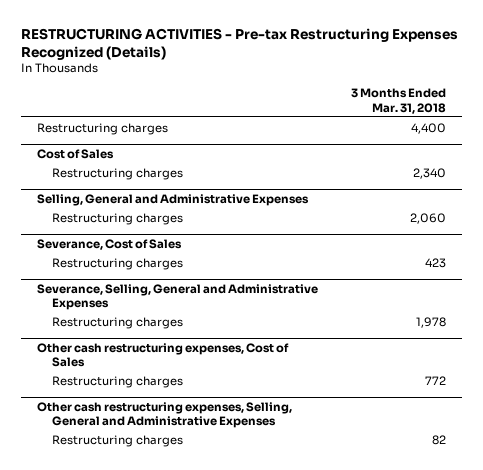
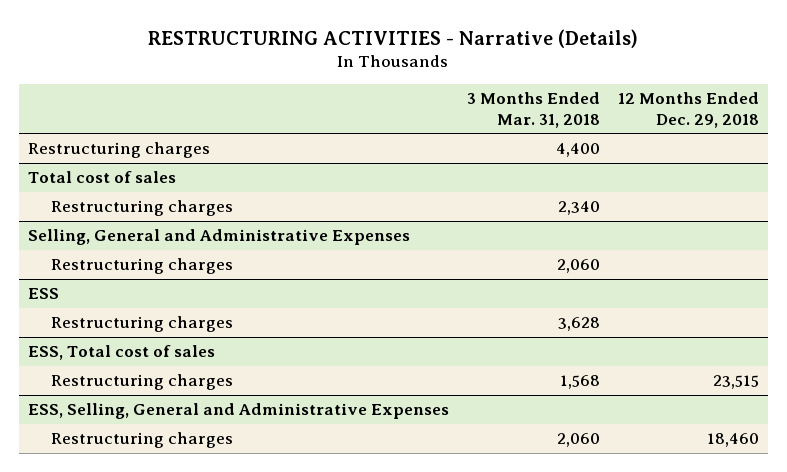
- RESTRUCTURING ACTIVITIES - Pre-tax Restructuring Expenses Recognized (Details)
+ RESTRUCTURING ACTIVITIES - Narrative (Details)
- | 3 Months Ended Mar. 31, 2018
+ | 3 Months Ended Mar. 31, 2018 | 12 Months Ended Dec. 29, 2018
- Cost of Sales
+ Total cost of sales
- Severance, Cost of Sales
- Restructuring charges | 423
- Severance, Selling, General and Administrative Expenses
- Restructuring charges | 1,978
- Other cash restructuring expenses, Cost of Sales
- Restructuring charges | 772
- Other cash restructuring expenses, Selling, General and Administrative Expenses
- Restructuring charges | 82
+ ESS
+ Restructuring charges | 3,628 |
+ ESS, Total cost of sales
+ Restructuring charges | 1,568 | 23,515
+ ESS, Selling, General and Administrative Expenses
+ Restructuring charges | 2,060 | 18,460

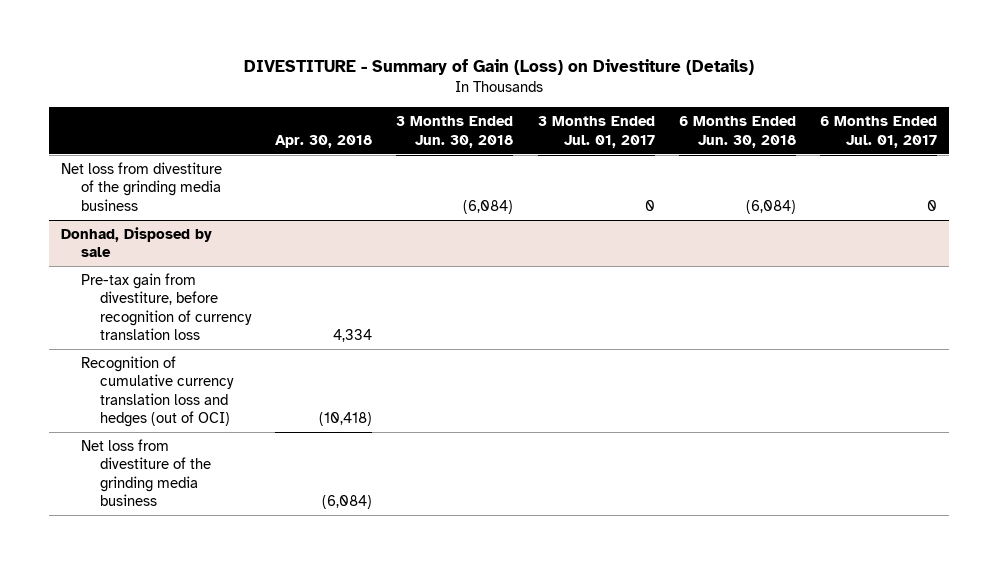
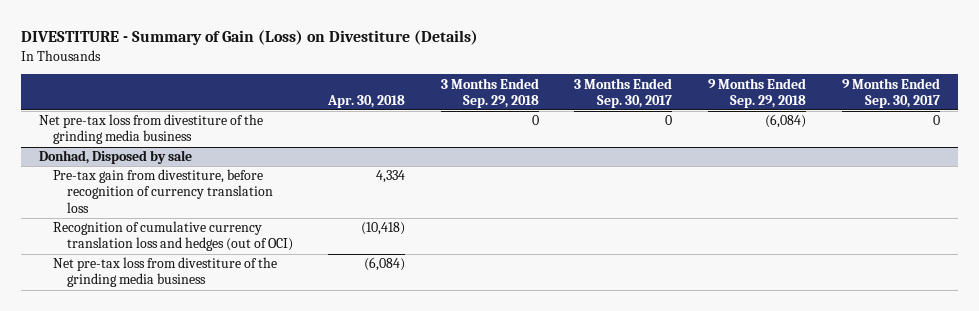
- | Apr. 30, 2018 | 3 Months Ended Jun. 30, 2018 | 3 Months Ended Jul. 01, 2017 | 6 Months Ended Jun. 30, 2018 | 6 Months Ended Jul. 01, 2017
+ | Apr. 30, 2018 | 3 Months Ended Sep. 29, 2018 | 3 Months Ended Sep. 30, 2017 | 9 Months Ended Sep. 29, 2018 | 9 Months Ended Sep. 30, 2017
- Net loss from divestiture of the grinding media business | | (6,084) | 0 | (6,084) | 0
+ Net pre-tax loss from divestiture of the grinding media business | | 0 | 0 | (6,084) | 0
@ Donhad, Disposed by sale
- Net loss from divestiture of the grinding media business | (6,084) | | | |
+ Net pre-tax loss from divestiture of the grinding media business | (6,084) | | | |

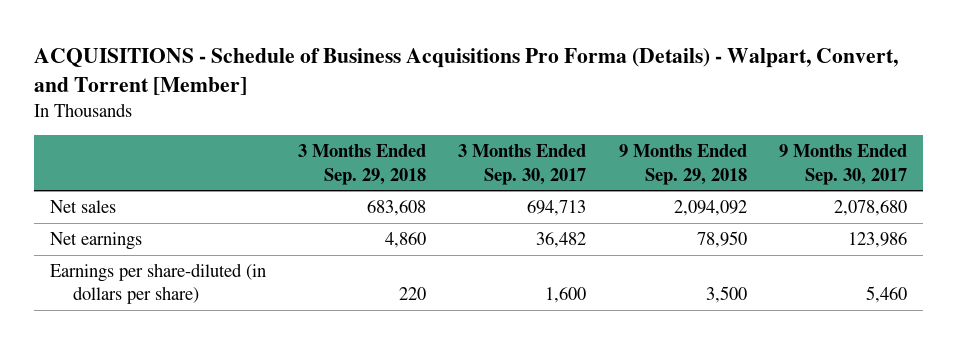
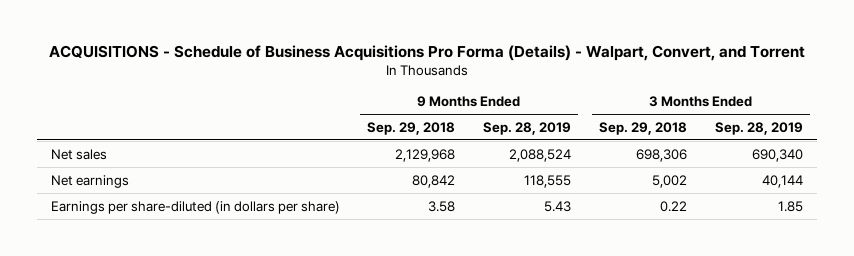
- ACQUISITIONS - Schedule of Business Acquisitions Pro Forma (Details) - Walpart, Convert, and Torrent [Member]
+ ACQUISITIONS - Schedule of Business Acquisitions Pro Forma (Details) - Walpart, Convert, and Torrent
- | 3 Months Ended Sep. 29, 2018 | 3 Months Ended Sep. 30, 2017 | 9 Months Ended Sep. 29, 2018 | 9 Months Ended Sep. 30, 2017
+ | 9 Months Ended Sep. 29, 2018 | 9 Months Ended Sep. 28, 2019 | 3 Months Ended Sep. 29, 2018 | 3 Months Ended Sep. 28, 2019
- Net sales | 683,608 | 694,713 | 2,094,092 | 2,078,680
- Net earnings | 4,860 | 36,482 | 78,950 | 123,986
- Earnings per share-diluted (in dollars per share) | 220 | 1,600 | 3,500 | 5,460
+ Net sales | 2,129,968 | 2,088,524 | 698,306 | 690,340
+ Net earnings | 80,842 | 118,555 | 5,002 | 40,144
+ Earnings per share-diluted (in dollars per share) | 3.58 | 5.43 | 0.22 | 1.85

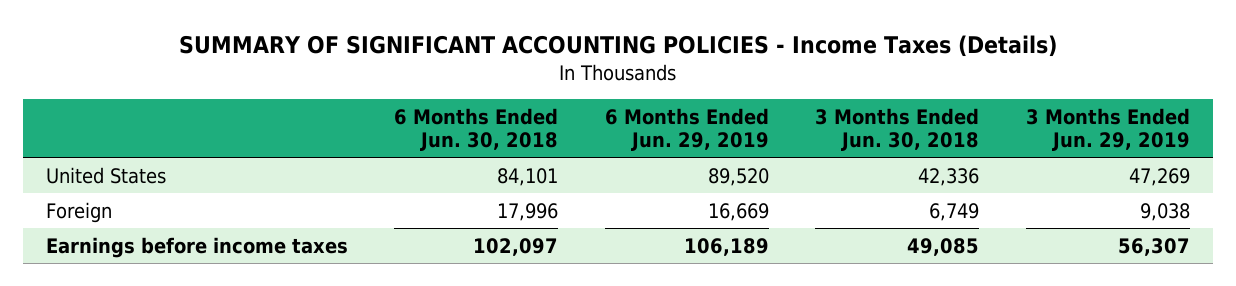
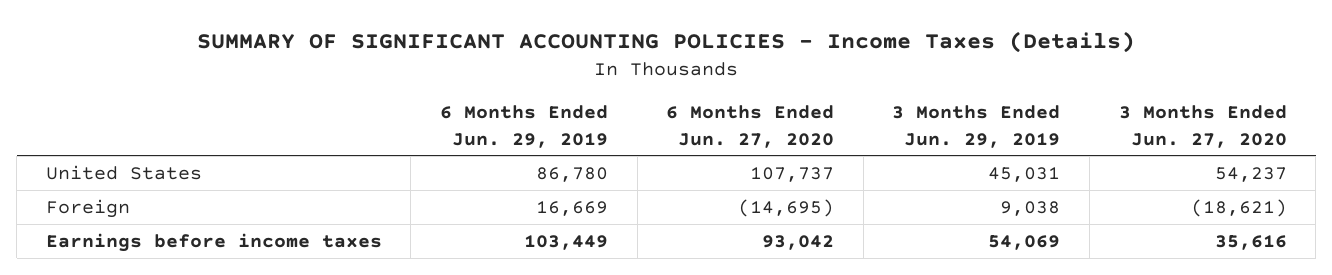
- | 6 Months Ended Jun. 30, 2018 | 6 Months Ended Jun. 29, 2019 | 3 Months Ended Jun. 30, 2018 | 3 Months Ended Jun. 29, 2019
+ | 6 Months Ended Jun. 29, 2019 | 6 Months Ended Jun. 27, 2020 | 3 Months Ended Jun. 29, 2019 | 3 Months Ended Jun. 27, 2020
- United States | 84,101 | 89,520 | 42,336 | 47,269
+ United States | 86,780 | 107,737 | 45,031 | 54,237
- Earnings before income taxes | 102,097 | 106,189 | 49,085 | 56,307
+ Earnings before income taxes | 103,449 | 93,042 | 54,069 | 35,616

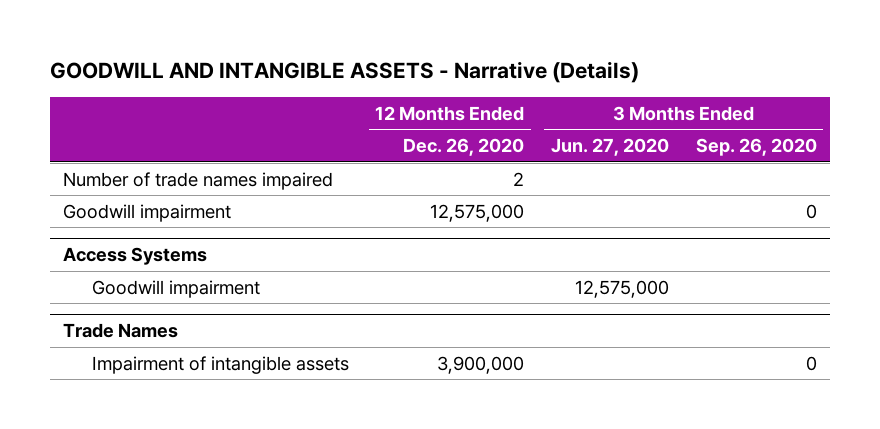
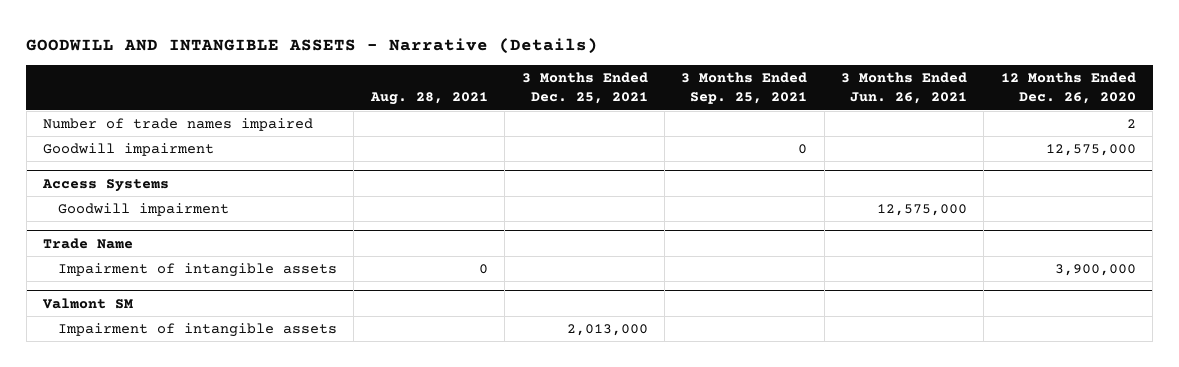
- | 12 Months Ended Dec. 26, 2020 | 3 Months Ended Jun. 27, 2020 | 3 Months Ended Sep. 26, 2020
+ | Aug. 28, 2021 | 3 Months Ended Dec. 25, 2021 | 3 Months Ended Sep. 25, 2021 | 3 Months Ended Jun. 26, 2021 | 12 Months Ended Dec. 26, 2020
- Trade Names
+ Trade Name
+ Valmont SM
+ Impairment of intangible assets | | 2,013,000 | | |

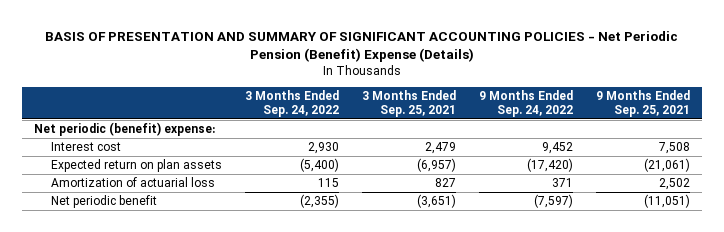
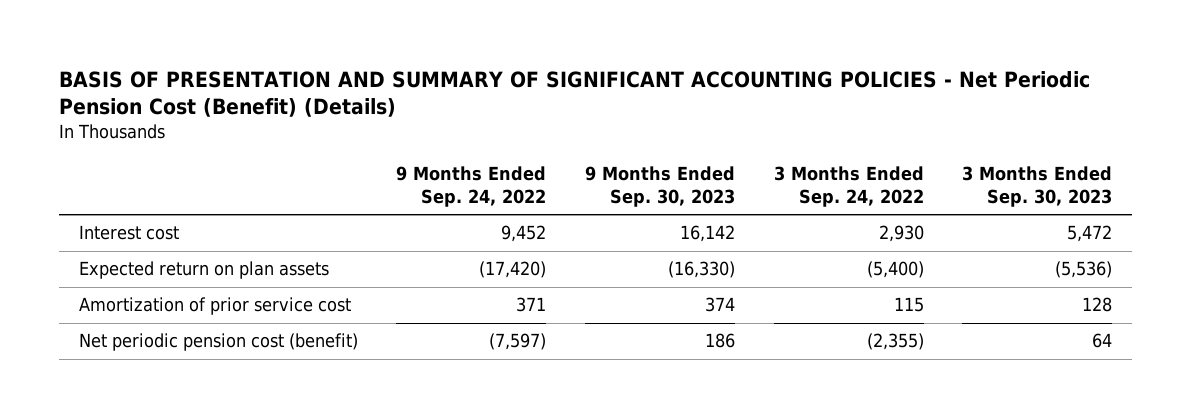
- BASIS OF PRESENTATION AND SUMMARY OF SIGNIFICANT ACCOUNTING POLICIES - Net Periodic Pension (Benefit) Expense (Details)
+ BASIS OF PRESENTATION AND SUMMARY OF SIGNIFICANT ACCOUNTING POLICIES - Net Periodic Pension Cost (Benefit) (Details)
- | 3 Months Ended Sep. 24, 2022 | 3 Months Ended Sep. 25, 2021 | 9 Months Ended Sep. 24, 2022 | 9 Months Ended Sep. 25, 2021
+ | 9 Months Ended Sep. 24, 2022 | 9 Months Ended Sep. 30, 2023 | 3 Months Ended Sep. 24, 2022 | 3 Months Ended Sep. 30, 2023
- Net periodic (benefit) expense:
- Amortization of actuarial loss | 115 | 827 | 371 | 2,502
- Net periodic benefit | (2,355) | (3,651) | (7,597) | (11,051)
+ Amortization of prior service cost | 371 | 374 | 115 | 128
+ Net periodic pension cost (benefit) | (7,597) | 186 | (2,355) | 64

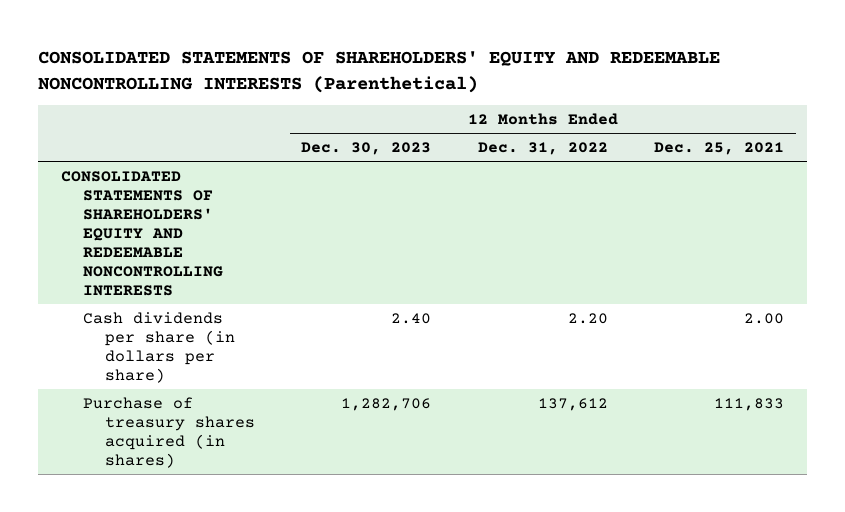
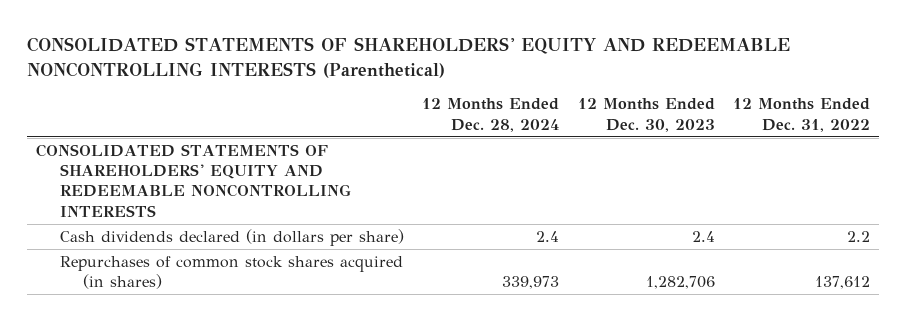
- | 12 Months Ended Dec. 30, 2023 | 12 Months Ended Dec. 31, 2022 | 12 Months Ended Dec. 25, 2021
+ | 12 Months Ended Dec. 28, 2024 | 12 Months Ended Dec. 30, 2023 | 12 Months Ended Dec. 31, 2022
- Cash dividends per share (in dollars per share) | 2.40 | 2.20 | 2.00
- Purchase of treasury shares acquired (in shares) | 1,282,706 | 137,612 | 111,833
+ Cash dividends declared (in dollars per share) | 2.4 | 2.4 | 2.2
+ Repurchases of common stock shares acquired (in shares) | 339,973 | 1,282,706 | 137,612

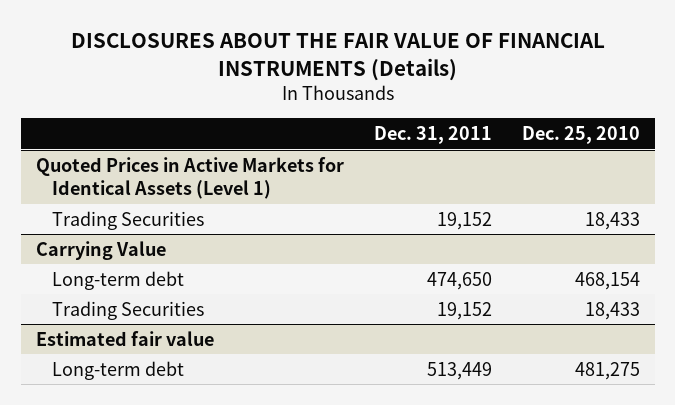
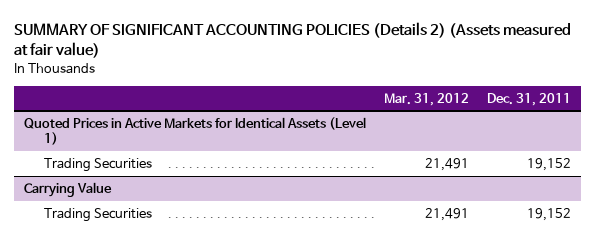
- DISCLOSURES ABOUT THE FAIR VALUE OF FINANCIAL INSTRUMENTS (Details)
+ SUMMARY OF SIGNIFICANT ACCOUNTING POLICIES (Details 2) (Assets measured at fair value)
- | Dec. 31, 2011 | Dec. 25, 2010
+ | Mar. 31, 2012 | Dec. 31, 2011
@ Carrying Value
- Long-term debt | 474,650 | 468,154
- Estimated fair value
- Long-term debt | 513,449 | 481,275

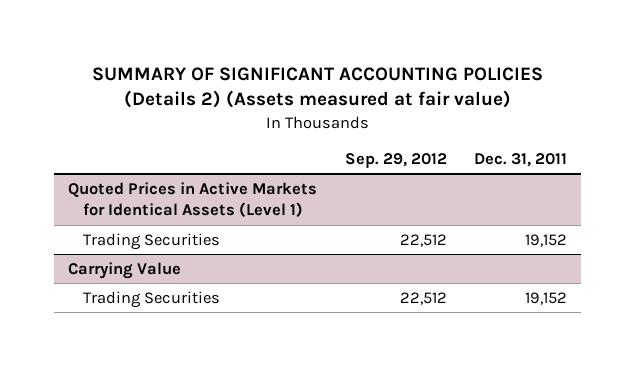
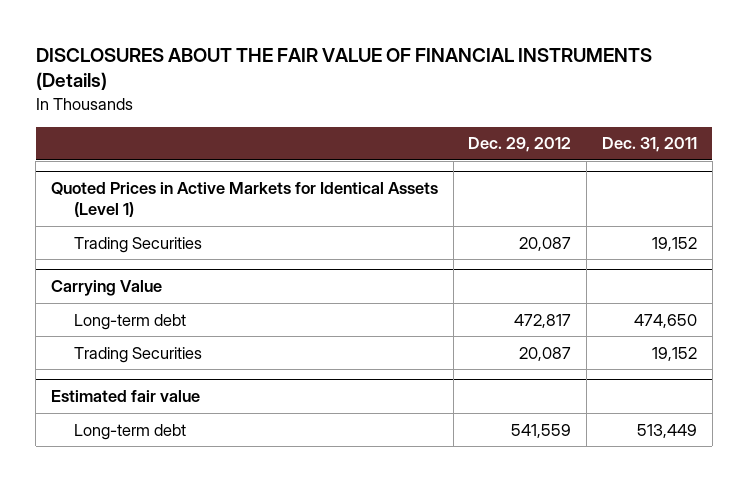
- SUMMARY OF SIGNIFICANT ACCOUNTING POLICIES (Details 2) (Assets measured at fair value)
+ DISCLOSURES ABOUT THE FAIR VALUE OF FINANCIAL INSTRUMENTS (Details)
- | Sep. 29, 2012 | Dec. 31, 2011
+ | Dec. 29, 2012 | Dec. 31, 2011
@ Carrying Value
+ Long-term debt | 472,817 | 474,650
+ Estimated fair value
+ Long-term debt | 541,559 | 513,449

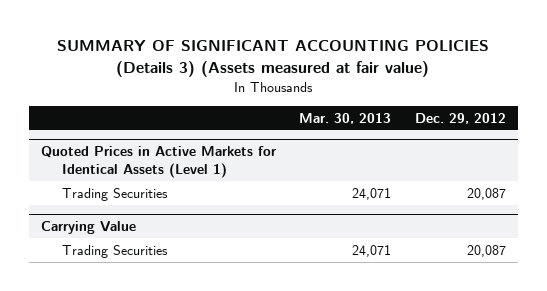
- DISCLOSURES ABOUT THE FAIR VALUE OF FINANCIAL INSTRUMENTS (Details)
+ SUMMARY OF SIGNIFICANT ACCOUNTING POLICIES (Details 3) (Assets measured at fair value)
- | Dec. 29, 2012 | Dec. 31, 2011
+ | Mar. 30, 2013 | Dec. 29, 2012
@ Carrying Value
- Long-term debt | 472,817 | 474,650
- Estimated fair value
- Long-term debt | 541,559 | 513,449

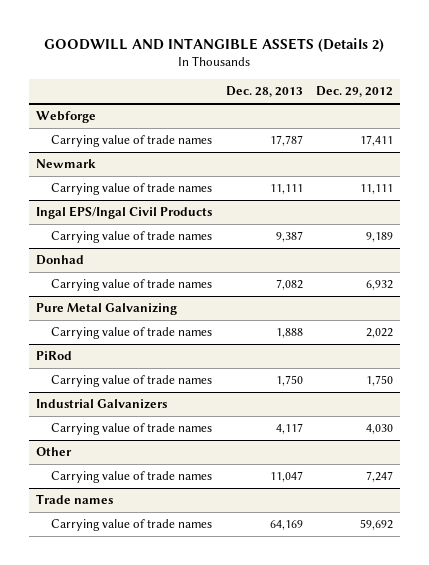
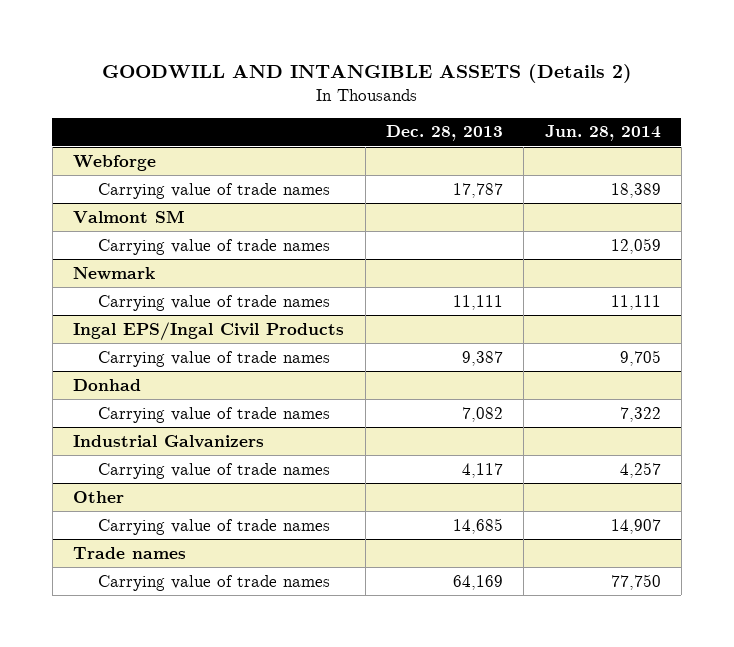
- | Dec. 28, 2013 | Dec. 29, 2012
+ | Dec. 28, 2013 | Jun. 28, 2014
+ Valmont SM
+ Carrying value of trade names | | 12,059
- Pure Metal Galvanizing
- Carrying value of trade names | 1,888 | 2,022
- PiRod
- Carrying value of trade names | 1,750 | 1,750
@ Other
- Carrying value of trade names | 11,047 | 7,247
+ Carrying value of trade names | 14,685 | 14,907

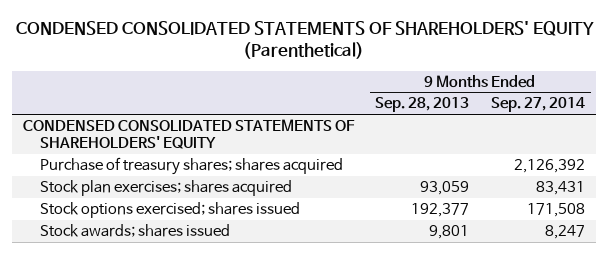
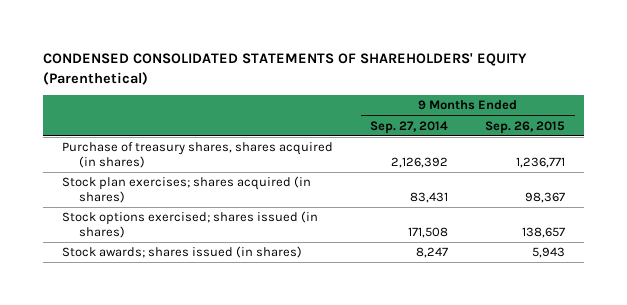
- | 9 Months Ended Sep. 28, 2013 | 9 Months Ended Sep. 27, 2014
+ | 9 Months Ended Sep. 27, 2014 | 9 Months Ended Sep. 26, 2015
- CONDENSED CONSOLIDATED STATEMENTS OF SHAREHOLDERS' EQUITY
- Purchase of treasury shares; shares acquired | | 2,126,392
- Stock plan exercises; shares acquired | 93,059 | 83,431
- Stock options exercised; shares issued | 192,377 | 171,508
- Stock awards; shares issued | 9,801 | 8,247
+ Purchase of treasury shares, shares acquired (in shares) | 2,126,392 | 1,236,771
+ Stock plan exercises; shares acquired (in shares) | 83,431 | 98,367
+ Stock options exercised; shares issued (in shares) | 171,508 | 138,657
+ Stock awards; shares issued (in shares) | 8,247 | 5,943

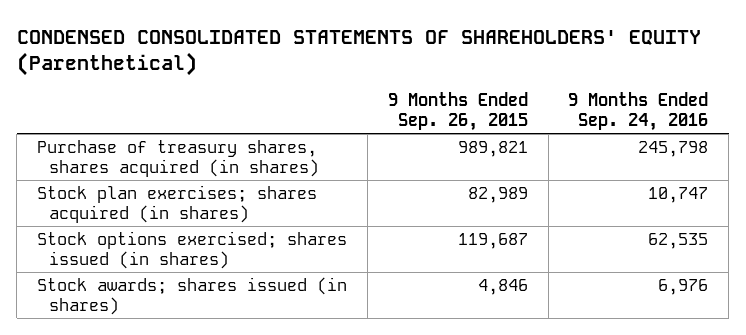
- | 9 Months Ended Sep. 27, 2014 | 9 Months Ended Sep. 26, 2015
+ | 9 Months Ended Sep. 26, 2015 | 9 Months Ended Sep. 24, 2016
- Purchase of treasury shares, shares acquired (in shares) | 2,126,392 | 1,236,771
- Stock plan exercises; shares acquired (in shares) | 83,431 | 98,367
- Stock options exercised; shares issued (in shares) | 171,508 | 138,657
- Stock awards; shares issued (in shares) | 8,247 | 5,943
+ Purchase of treasury shares, shares acquired (in shares) | 989,821 | 245,798
+ Stock plan exercises; shares acquired (in shares) | 82,989 | 10,747
+ Stock options exercised; shares issued (in shares) | 119,687 | 62,535
+ Stock awards; shares issued (in shares) | 4,846 | 6,976

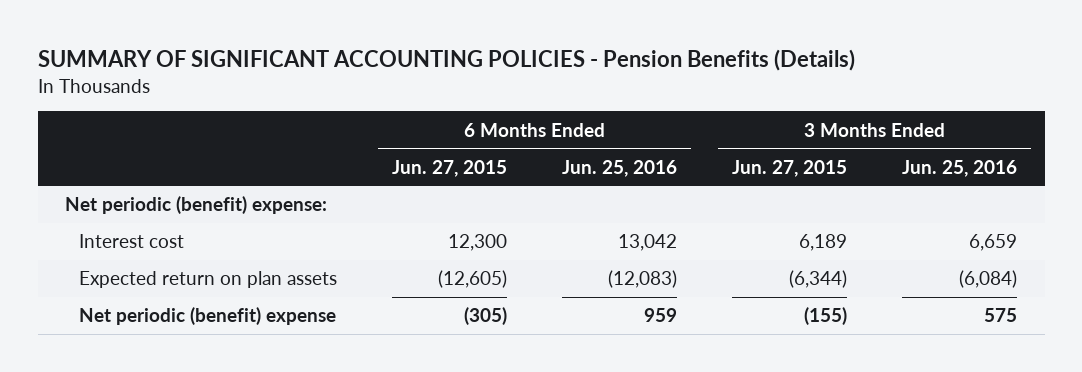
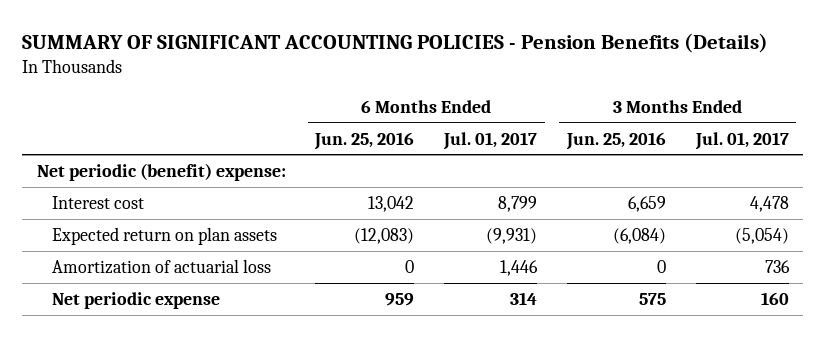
- | 6 Months Ended Jun. 27, 2015 | 6 Months Ended Jun. 25, 2016 | 3 Months Ended Jun. 27, 2015 | 3 Months Ended Jun. 25, 2016
+ | 6 Months Ended Jun. 25, 2016 | 6 Months Ended Jul. 01, 2017 | 3 Months Ended Jun. 25, 2016 | 3 Months Ended Jul. 01, 2017
- Net periodic (benefit) expense | (305) | 959 | (155) | 575
+ Amortization of actuarial loss | 0 | 1,446 | 0 | 736
+ Net periodic expense | 959 | 314 | 575 | 160

